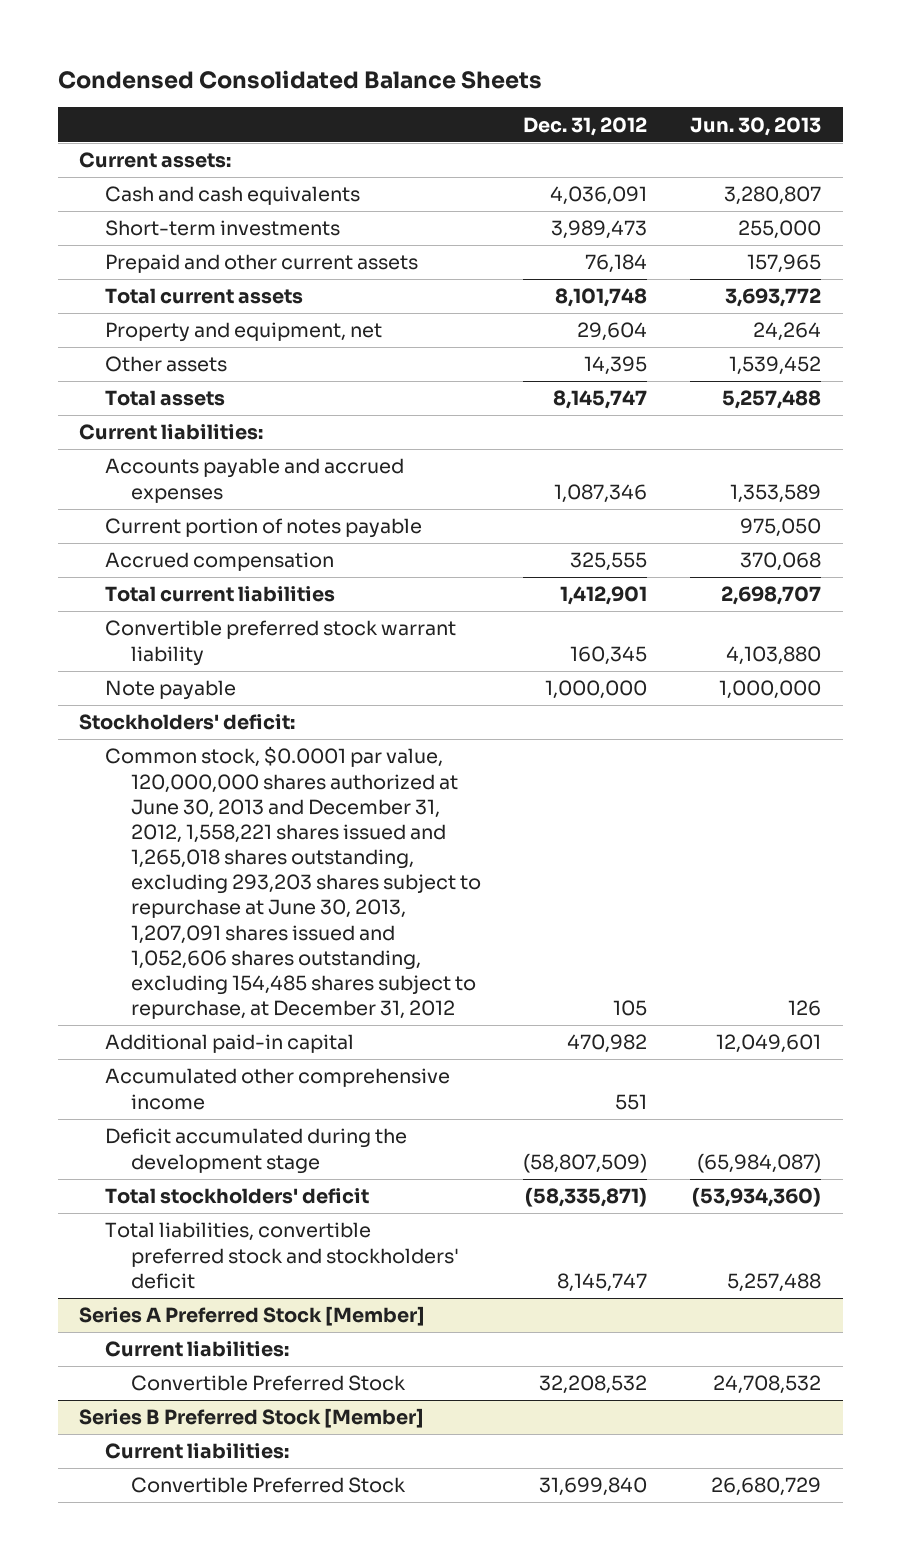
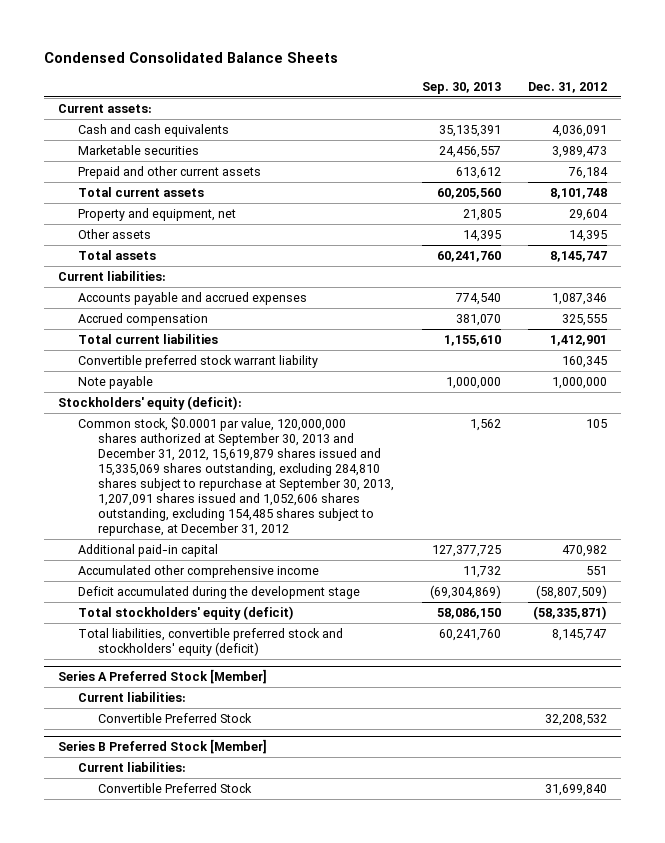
- | Dec. 31, 2012 | Jun. 30, 2013
+ | Sep. 30, 2013 | Dec. 31, 2012
- Short-term investments | 3,989,473 | 255,000
+ Marketable securities | 24,456,557 | 3,989,473
- Current portion of notes payable | | 975,050
- Stockholders' deficit:
- Common stock, $0.0001 par value, 120,000,000 shares authorized at June 30, 2013 and December 31, 2012, 1,558,221 shares issued and 1,265,018 shares outstanding, excluding 293,203 shares subject to repurchase at June 30, 2013, 1,207,091 shares issued and 1,052,606 shares outstanding, excluding 154,485 shares subject to repurchase, at December 31, 2012 | 105 | 126
+ Stockholders' equity (deficit):
+ Common stock, $0.0001 par value, 120,000,000 shares authorized at September 30, 2013 and December 31, 2012, 15,619,879 shares issued and 15,335,069 shares outstanding, excluding 284,810 shares subject to repurchase at September 30, 2013, 1,207,091 shares issued and 1,052,606 shares outstanding, excluding 154,485 shares subject to repurchase, at December 31, 2012 | 1,562 | 105
- Total stockholders' deficit | (58,335,871) | (53,934,360)
- Total liabilities, convertible preferred stock and stockholders' deficit | 8,145,747 | 5,257,488
+ Total stockholders' equity (deficit) | 58,086,150 | (58,335,871)
+ Total liabilities, convertible preferred stock and stockholders' equity (deficit) | 60,241,760 | 8,145,747

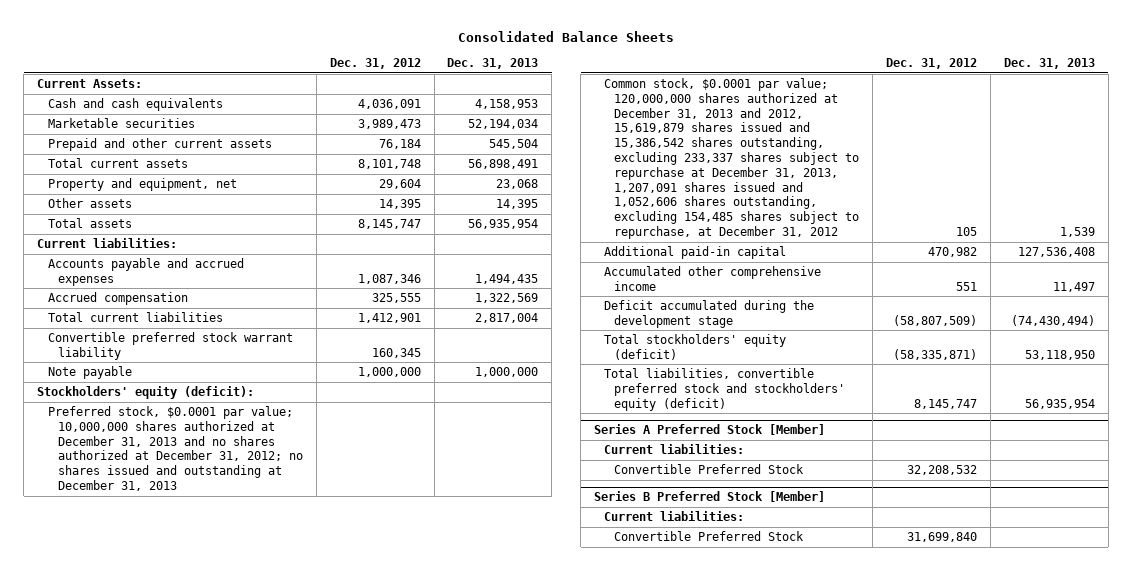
- Condensed Consolidated Balance Sheets
+ Consolidated Balance Sheets
- | Sep. 30, 2013 | Dec. 31, 2012
+ | Dec. 31, 2012 | Dec. 31, 2013
- Current assets:
+ Current Assets:
- Common stock, $0.0001 par value, 120,000,000 shares authorized at September 30, 2013 and December 31, 2012, 15,619,879 shares issued and 15,335,069 shares outstanding, excluding 284,810 shares subject to repurchase at September 30, 2013, 1,207,091 shares issued and 1,052,606 shares outstanding, excluding 154,485 shares subject to repurchase, at December 31, 2012 | 1,562 | 105
+ Preferred stock, $0.0001 par value; 10,000,000 shares authorized at December 31, 2013 and no shares authorized at December 31, 2012; no shares issued and outstanding at December 31, 2013
+ Common stock, $0.0001 par value; 120,000,000 shares authorized at December 31, 2013 and 2012, 15,619,879 shares issued and 15,386,542 shares outstanding, excluding 233,337 shares subject to repurchase at December 31, 2013, 1,207,091 shares issued and 1,052,606 shares outstanding, excluding 154,485 shares subject to repurchase, at December 31, 2012 | 105 | 1,539

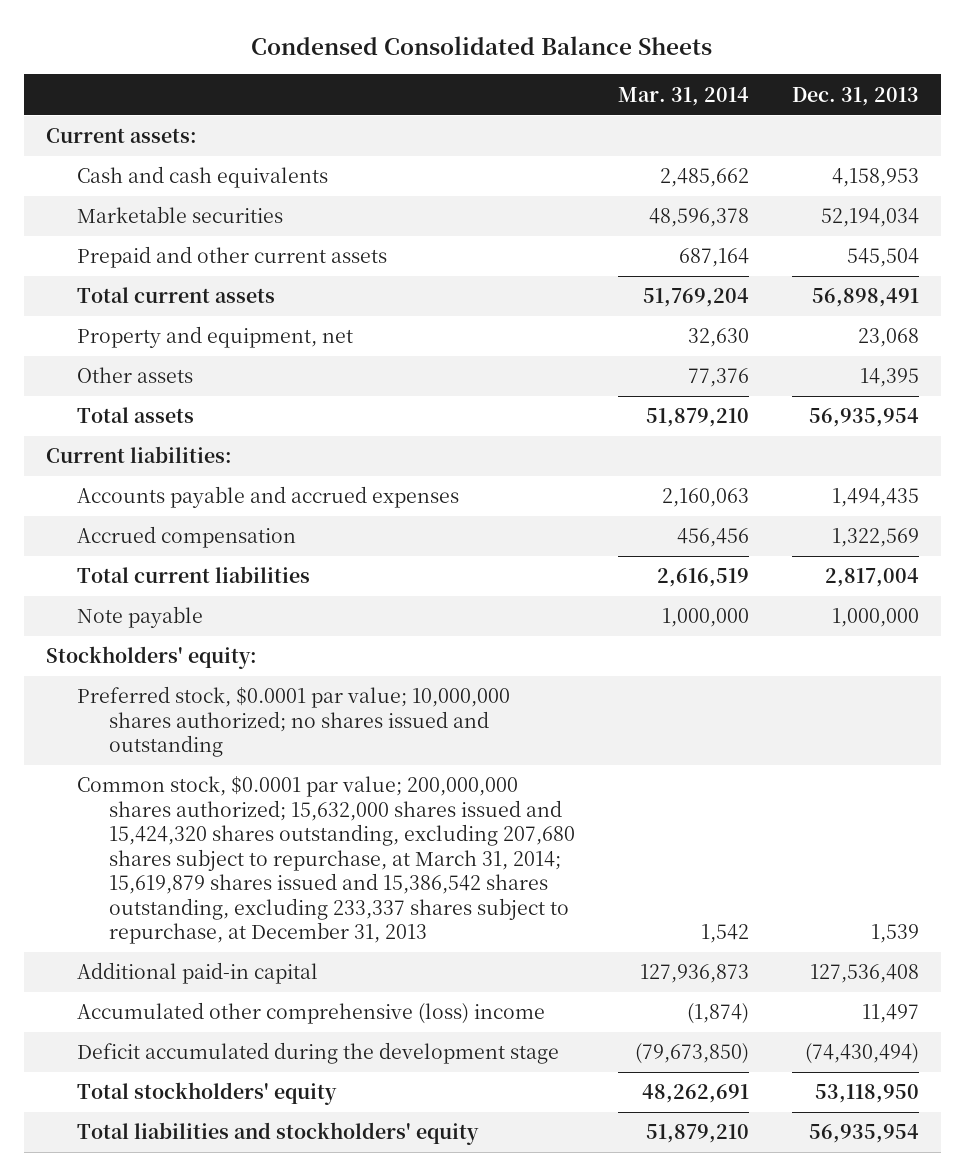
- Consolidated Balance Sheets
+ Condensed Consolidated Balance Sheets
- | Dec. 31, 2012 | Dec. 31, 2013
+ | Mar. 31, 2014 | Dec. 31, 2013
- Current Assets:
+ Current assets:
- Convertible preferred stock warrant liability | 160,345 |
- Stockholders' equity (deficit):
- Preferred stock, $0.0001 par value; 10,000,000 shares authorized at December 31, 2013 and no shares authorized at December 31, 2012; no shares issued and outstanding at December 31, 2013
- Common stock, $0.0001 par value; 120,000,000 shares authorized at December 31, 2013 and 2012, 15,619,879 shares issued and 15,386,542 shares outstanding, excluding 233,337 shares subject to repurchase at December 31, 2013, 1,207,091 shares issued and 1,052,606 shares outstanding, excluding 154,485 shares subject to repurchase, at December 31, 2012 | 105 | 1,539
+ Stockholders' equity:
+ Preferred stock, $0.0001 par value; 10,000,000 shares authorized; no shares issued and outstanding
+ Common stock, $0.0001 par value; 200,000,000 shares authorized; 15,632,000 shares issued and 15,424,320 shares outstanding, excluding 207,680 shares subject to repurchase, at March 31, 2014; 15,619,879 shares issued and 15,386,542 shares outstanding, excluding 233,337 shares subject to repurchase, at December 31, 2013 | 1,542 | 1,539
- Accumulated other comprehensive income | 551 | 11,497
+ Accumulated other comprehensive (loss) income | (1,874) | 11,497
- Total stockholders' equity (deficit) | (58,335,871) | 53,118,950
- Total liabilities, convertible preferred stock and stockholders' equity (deficit) | 8,145,747 | 56,935,954
- Series A Preferred Stock [Member]
- Current liabilities:
- Convertible Preferred Stock | 32,208,532 |
- Series B Preferred Stock [Member]
- Current liabilities:
- Convertible Preferred Stock | 31,699,840 |
+ Total stockholders' equity | 48,262,691 | 53,118,950
+ Total liabilities and stockholders' equity | 51,879,210 | 56,935,954

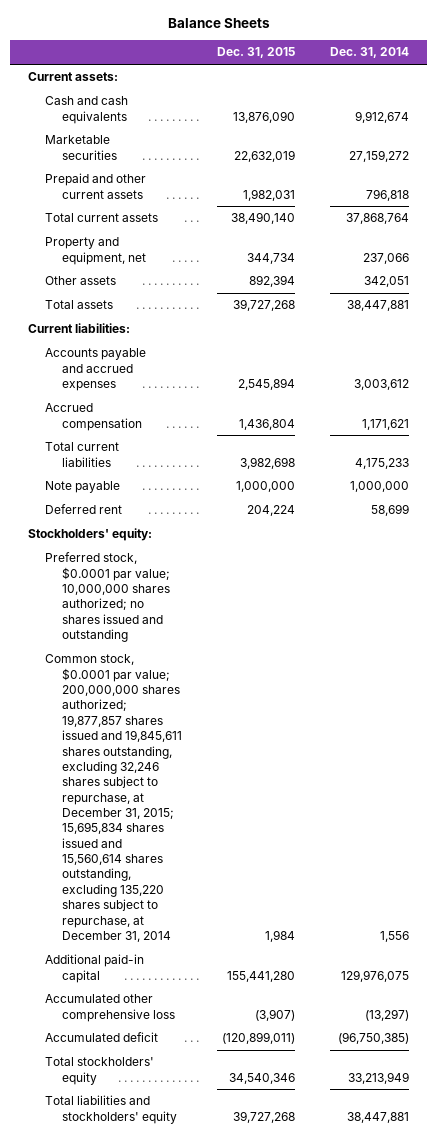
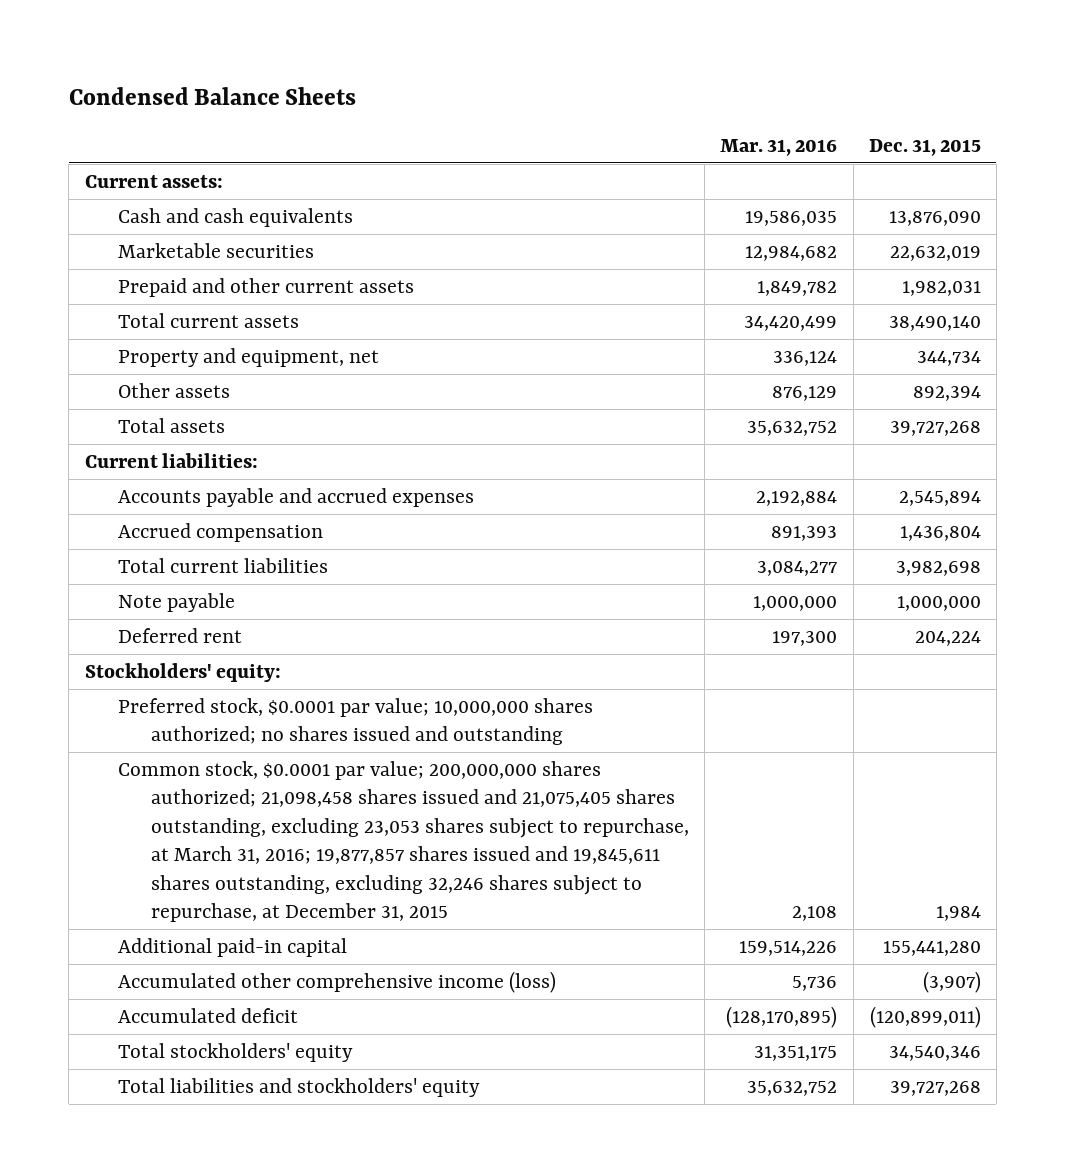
- Balance Sheets
+ Condensed Balance Sheets
- | Dec. 31, 2015 | Dec. 31, 2014
+ | Mar. 31, 2016 | Dec. 31, 2015
- Common stock, $0.0001 par value; 200,000,000 shares authorized; 19,877,857 shares issued and 19,845,611 shares outstanding, excluding 32,246 shares subject to repurchase, at December 31, 2015; 15,695,834 shares issued and 15,560,614 shares outstanding, excluding 135,220 shares subject to repurchase, at December 31, 2014 | 1,984 | 1,556
+ Common stock, $0.0001 par value; 200,000,000 shares authorized; 21,098,458 shares issued and 21,075,405 shares outstanding, excluding 23,053 shares subject to repurchase, at March 31, 2016; 19,877,857 shares issued and 19,845,611 shares outstanding, excluding 32,246 shares subject to repurchase, at December 31, 2015 | 2,108 | 1,984
- Accumulated other comprehensive loss | (3,907) | (13,297)
+ Accumulated other comprehensive income (loss) | 5,736 | (3,907)

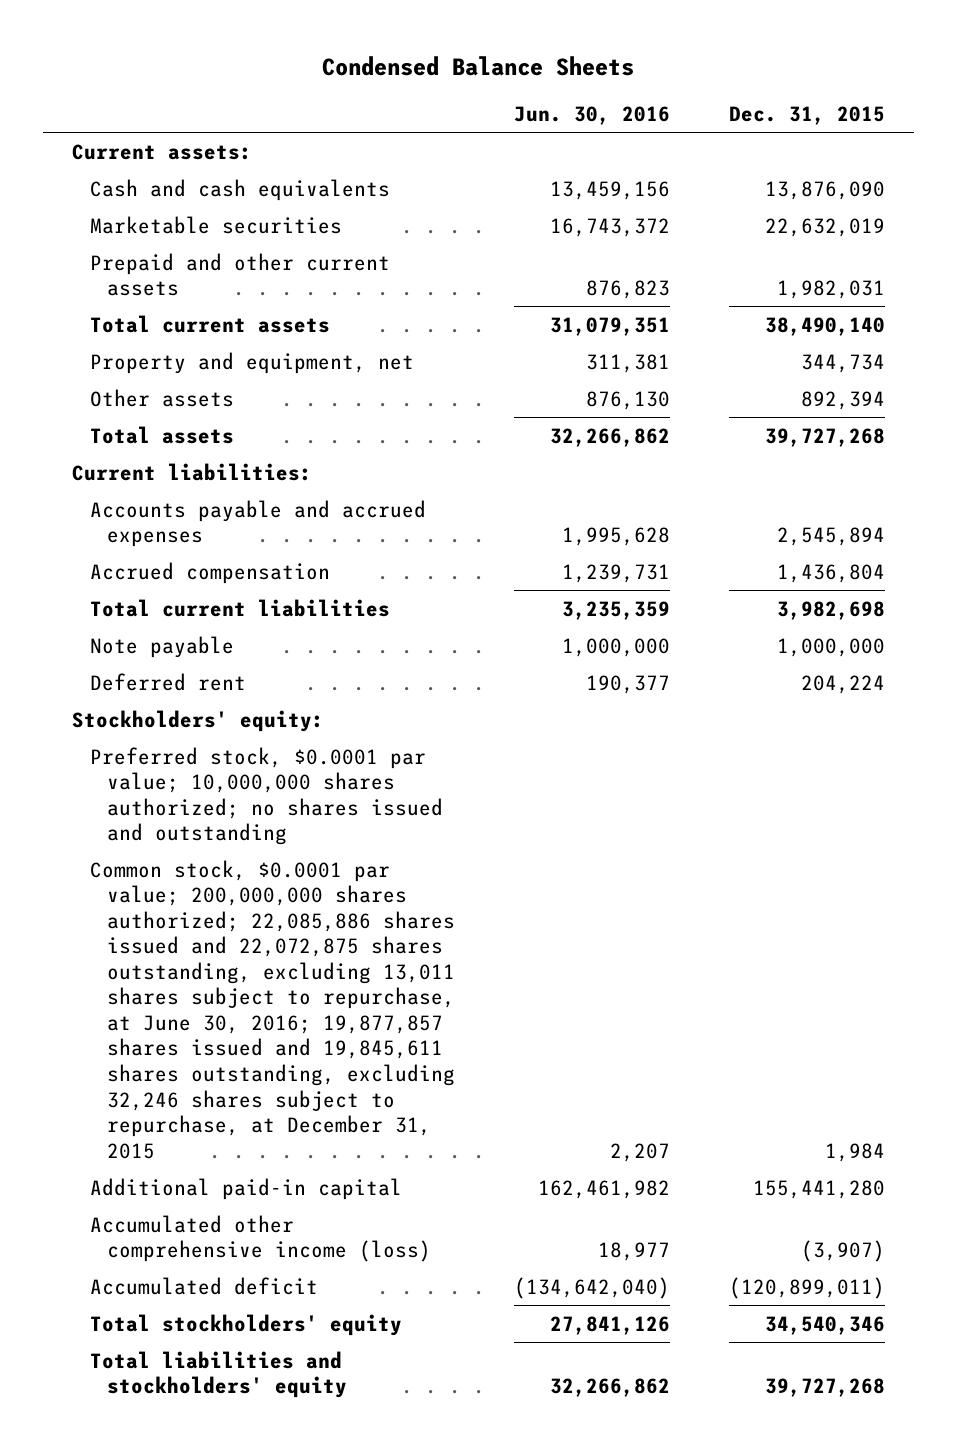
- | Mar. 31, 2016 | Dec. 31, 2015
+ | Jun. 30, 2016 | Dec. 31, 2015
- Common stock, $0.0001 par value; 200,000,000 shares authorized; 21,098,458 shares issued and 21,075,405 shares outstanding, excluding 23,053 shares subject to repurchase, at March 31, 2016; 19,877,857 shares issued and 19,845,611 shares outstanding, excluding 32,246 shares subject to repurchase, at December 31, 2015 | 2,108 | 1,984
+ Common stock, $0.0001 par value; 200,000,000 shares authorized; 22,085,886 shares issued and 22,072,875 shares outstanding, excluding 13,011 shares subject to repurchase, at June 30, 2016; 19,877,857 shares issued and 19,845,611 shares outstanding, excluding 32,246 shares subject to repurchase, at December 31, 2015 | 2,207 | 1,984

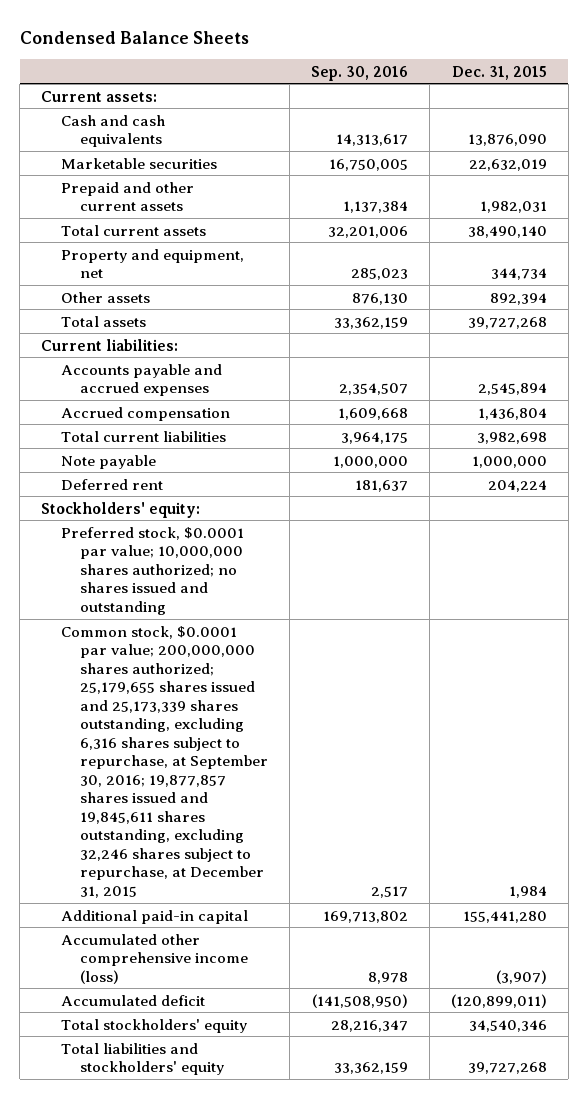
- | Jun. 30, 2016 | Dec. 31, 2015
+ | Sep. 30, 2016 | Dec. 31, 2015
- Common stock, $0.0001 par value; 200,000,000 shares authorized; 22,085,886 shares issued and 22,072,875 shares outstanding, excluding 13,011 shares subject to repurchase, at June 30, 2016; 19,877,857 shares issued and 19,845,611 shares outstanding, excluding 32,246 shares subject to repurchase, at December 31, 2015 | 2,207 | 1,984
+ Common stock, $0.0001 par value; 200,000,000 shares authorized; 25,179,655 shares issued and 25,173,339 shares outstanding, excluding 6,316 shares subject to repurchase, at September 30, 2016; 19,877,857 shares issued and 19,845,611 shares outstanding, excluding 32,246 shares subject to repurchase, at December 31, 2015 | 2,517 | 1,984

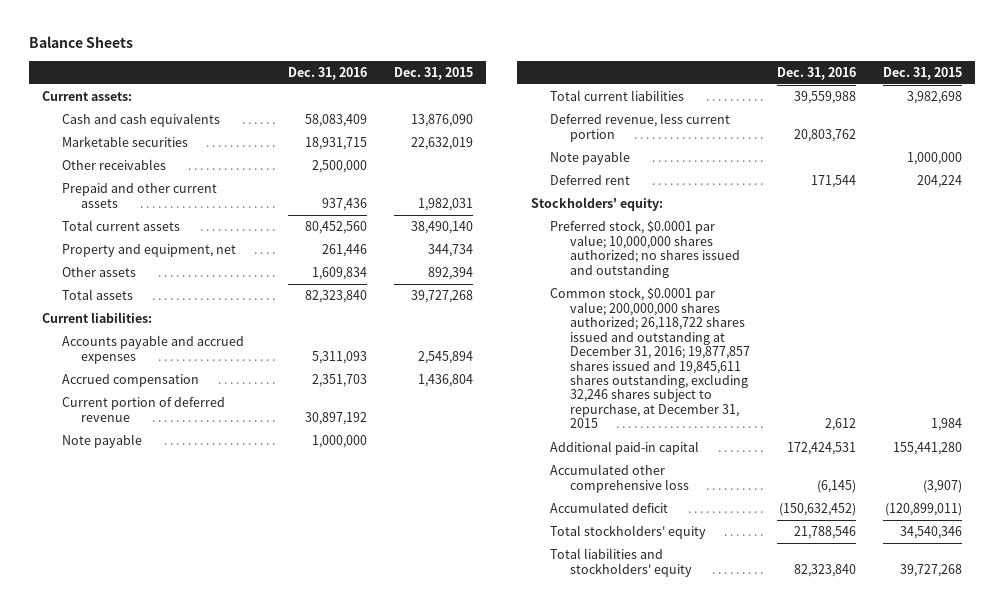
- Condensed Balance Sheets
+ Balance Sheets
- | Sep. 30, 2016 | Dec. 31, 2015
+ | Dec. 31, 2016 | Dec. 31, 2015
+ Other receivables | 2,500,000 |
+ Current portion of deferred revenue | 30,897,192 |
+ Note payable | 1,000,000 |
+ Deferred revenue, less current portion | 20,803,762 |
- Common stock, $0.0001 par value; 200,000,000 shares authorized; 25,179,655 shares issued and 25,173,339 shares outstanding, excluding 6,316 shares subject to repurchase, at September 30, 2016; 19,877,857 shares issued and 19,845,611 shares outstanding, excluding 32,246 shares subject to repurchase, at December 31, 2015 | 2,517 | 1,984
+ Common stock, $0.0001 par value; 200,000,000 shares authorized; 26,118,722 shares issued and outstanding at December 31, 2016; 19,877,857 shares issued and 19,845,611 shares outstanding, excluding 32,246 shares subject to repurchase, at December 31, 2015 | 2,612 | 1,984
- Accumulated other comprehensive income (loss) | 8,978 | (3,907)
+ Accumulated other comprehensive loss | (6,145) | (3,907)

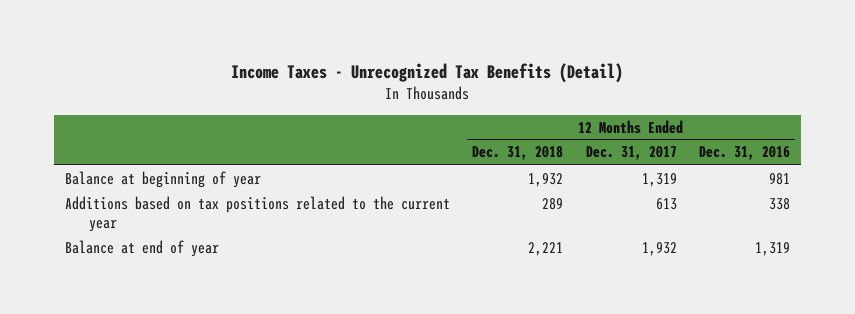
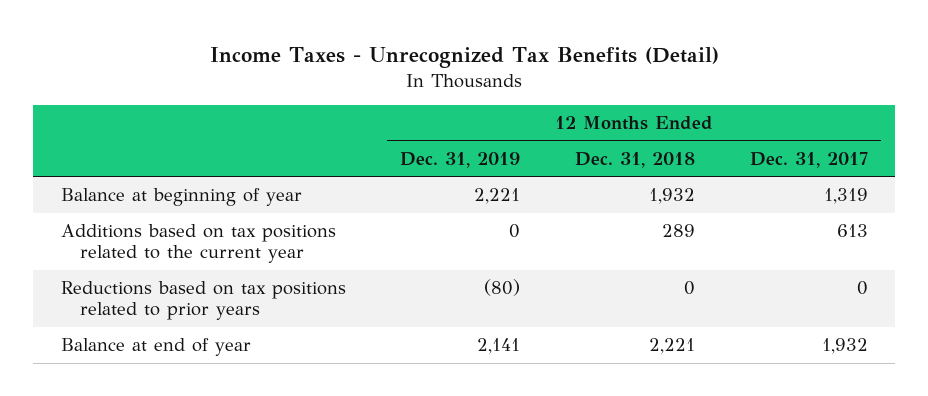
- | 12 Months Ended Dec. 31, 2018 | 12 Months Ended Dec. 31, 2017 | 12 Months Ended Dec. 31, 2016
+ | 12 Months Ended Dec. 31, 2019 | 12 Months Ended Dec. 31, 2018 | 12 Months Ended Dec. 31, 2017
+ Reductions based on tax positions related to prior years | (80) | 0 | 0

